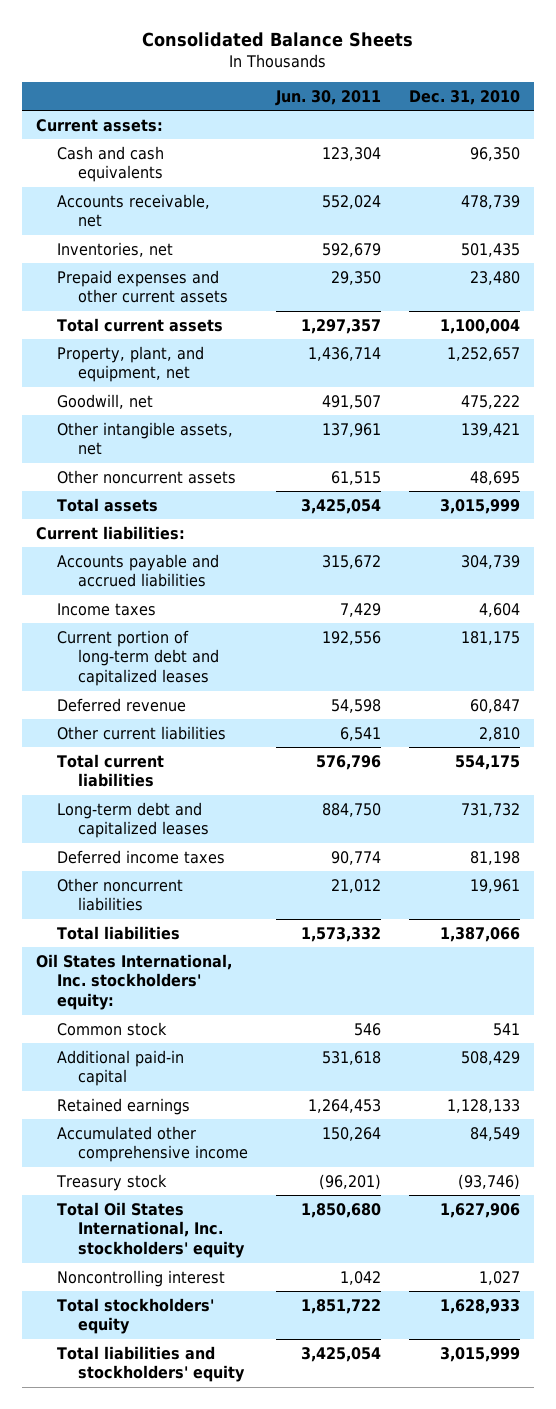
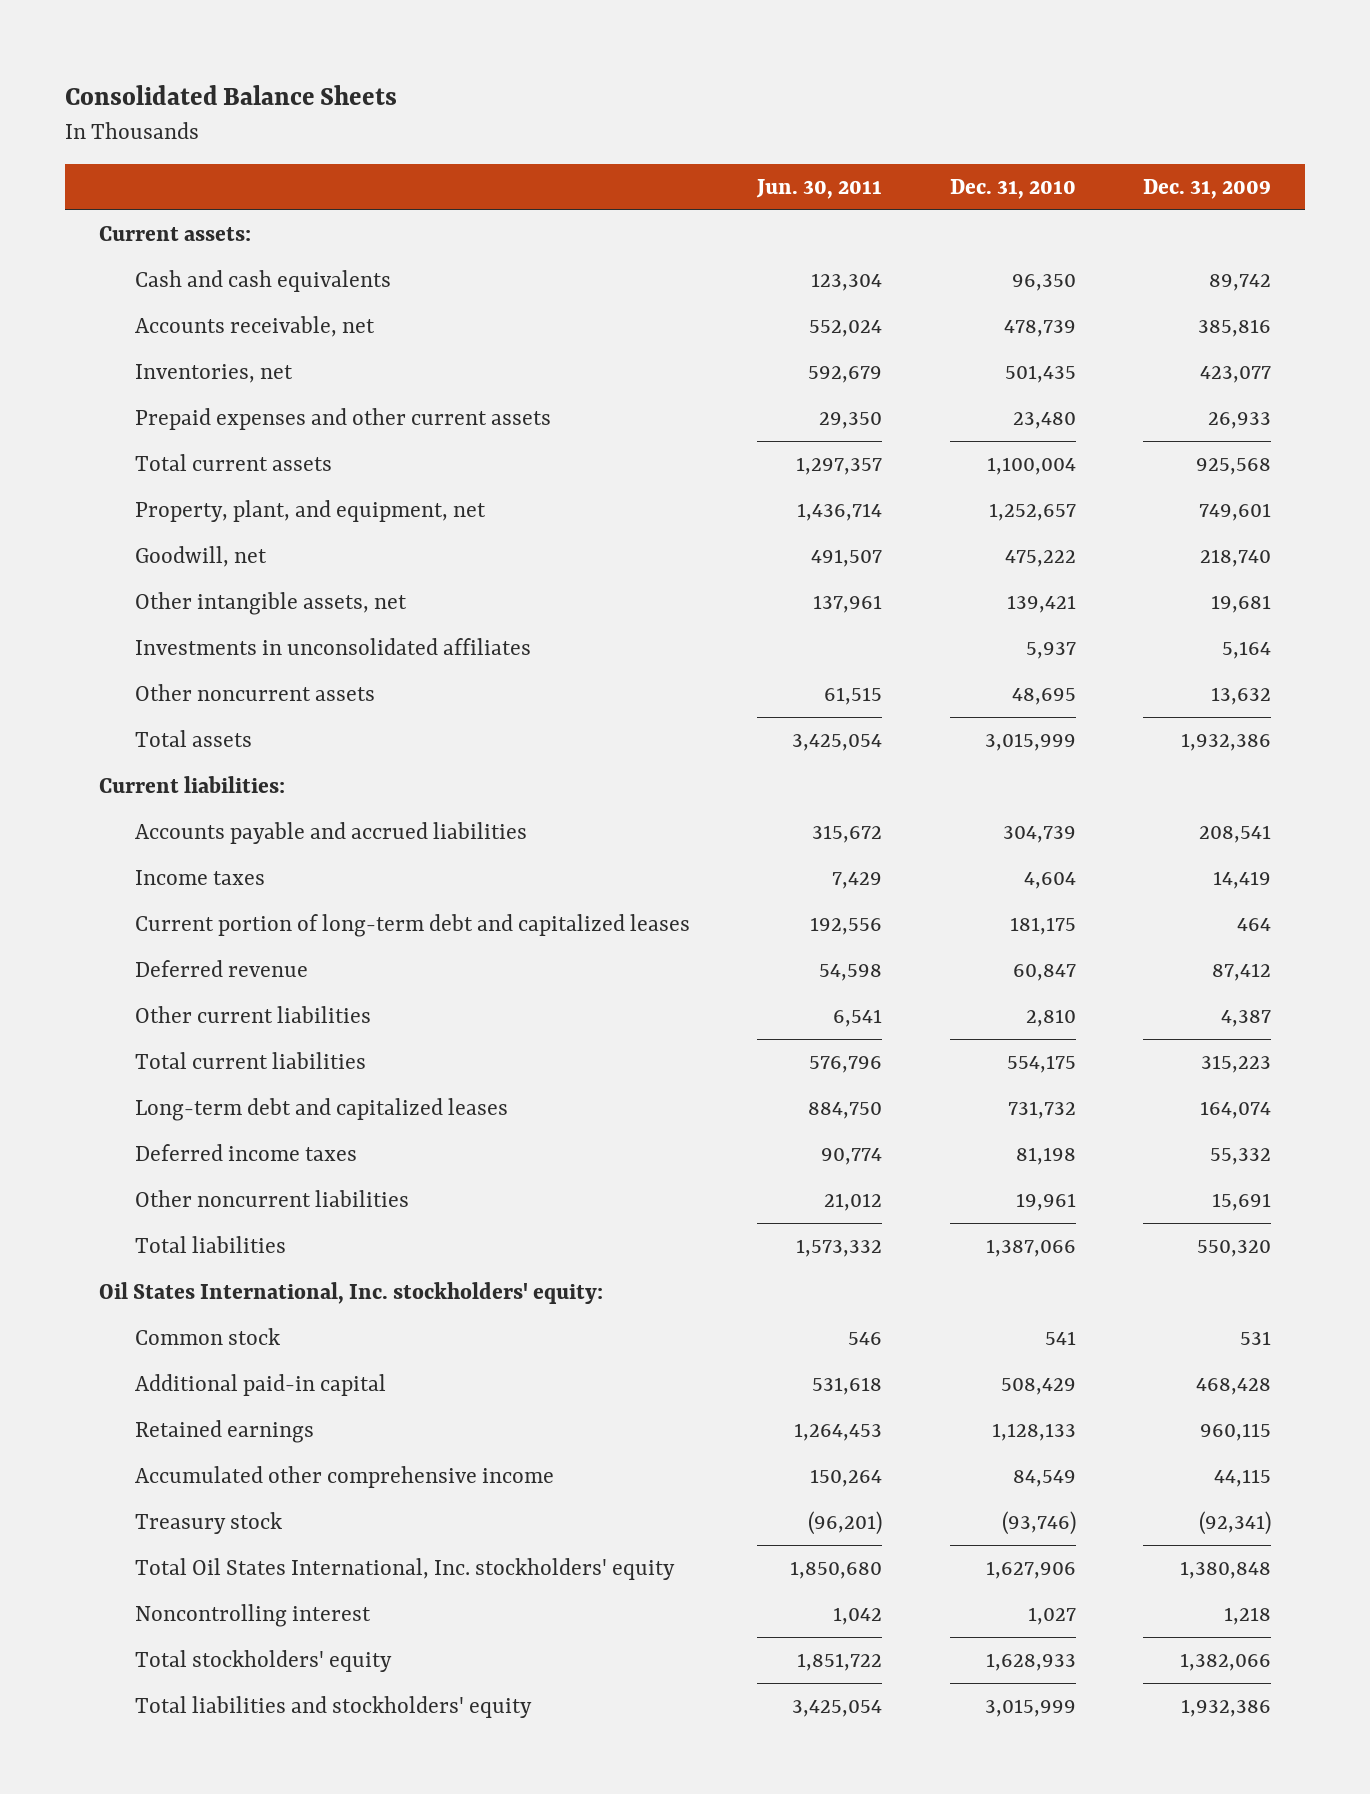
- | Jun. 30, 2011 | Dec. 31, 2010
+ | Jun. 30, 2011 | Dec. 31, 2010 | Dec. 31, 2009
+ Investments in unconsolidated affiliates | | 5,937 | 5,164

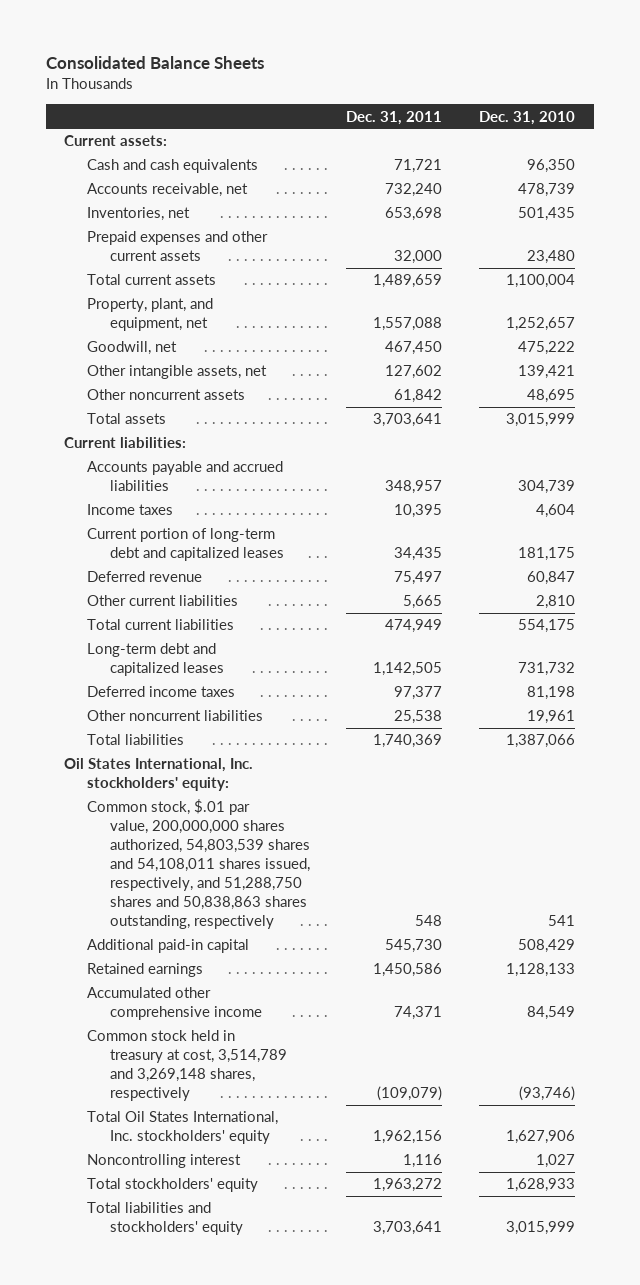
- | Jun. 30, 2011 | Dec. 31, 2010 | Dec. 31, 2009
+ | Dec. 31, 2011 | Dec. 31, 2010
- Investments in unconsolidated affiliates | | 5,937 | 5,164
- Common stock | 546 | 541 | 531
+ Common stock, $.01 par value, 200,000,000 shares authorized, 54,803,539 shares and 54,108,011 shares issued, respectively, and 51,288,750 shares and 50,838,863 shares outstanding, respectively | 548 | 541
- Treasury stock | (96,201) | (93,746) | (92,341)
+ Common stock held in treasury at cost, 3,514,789 and 3,269,148 shares, respectively | (109,079) | (93,746)

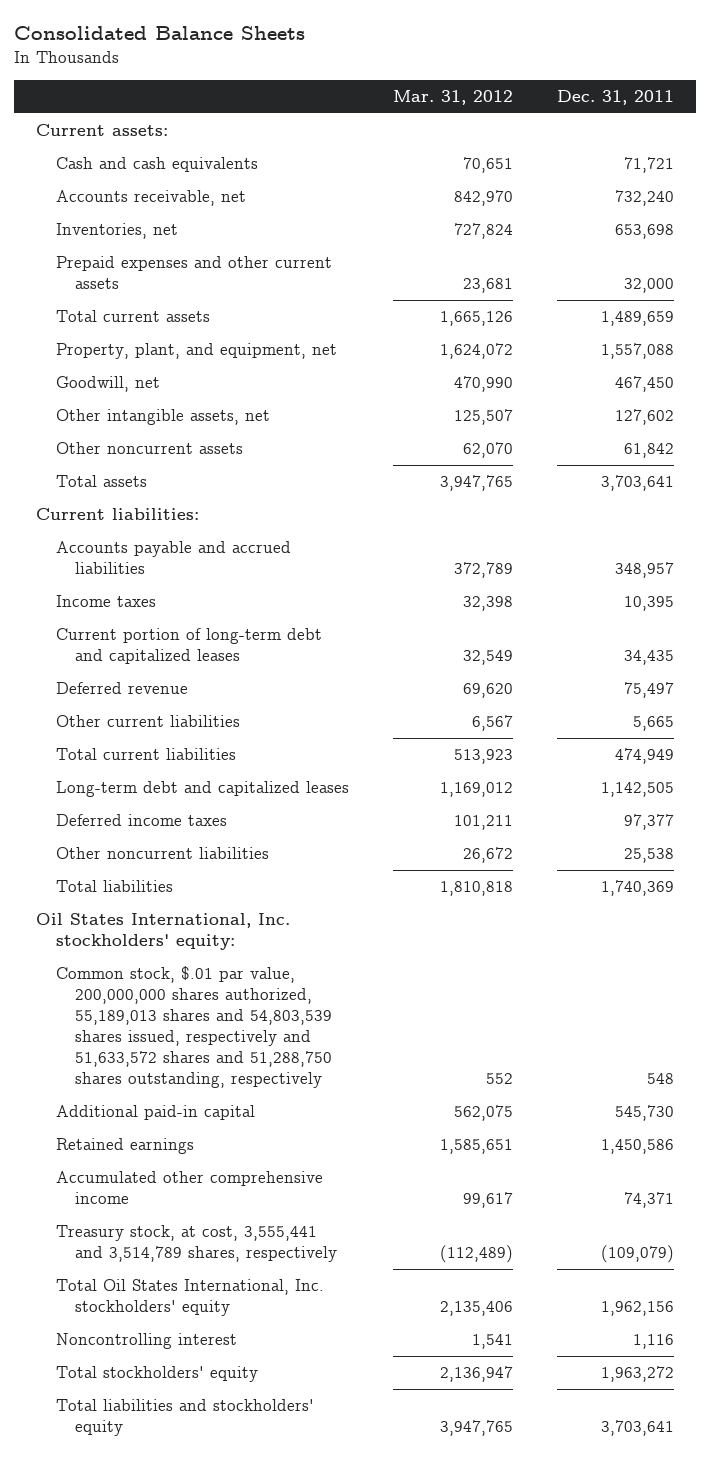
- | Dec. 31, 2011 | Dec. 31, 2010
+ | Mar. 31, 2012 | Dec. 31, 2011
- Common stock, $.01 par value, 200,000,000 shares authorized, 54,803,539 shares and 54,108,011 shares issued, respectively, and 51,288,750 shares and 50,838,863 shares outstanding, respectively | 548 | 541
+ Common stock, $.01 par value, 200,000,000 shares authorized, 55,189,013 shares and 54,803,539 shares issued, respectively and 51,633,572 shares and 51,288,750 shares outstanding, respectively | 552 | 548
- Common stock held in treasury at cost, 3,514,789 and 3,269,148 shares, respectively | (109,079) | (93,746)
+ Treasury stock, at cost, 3,555,441 and 3,514,789 shares, respectively | (112,489) | (109,079)

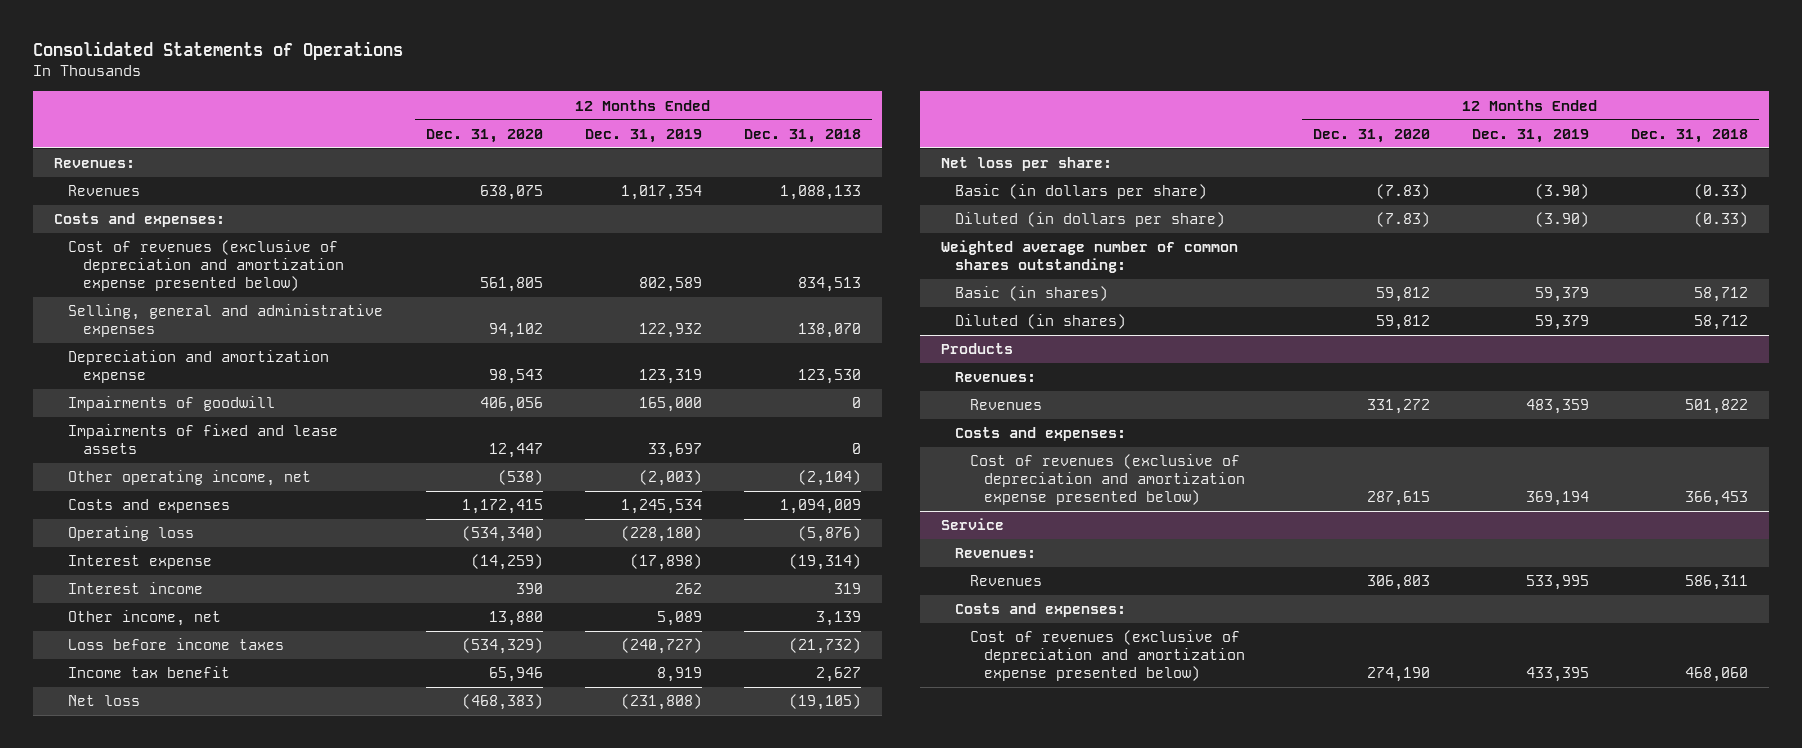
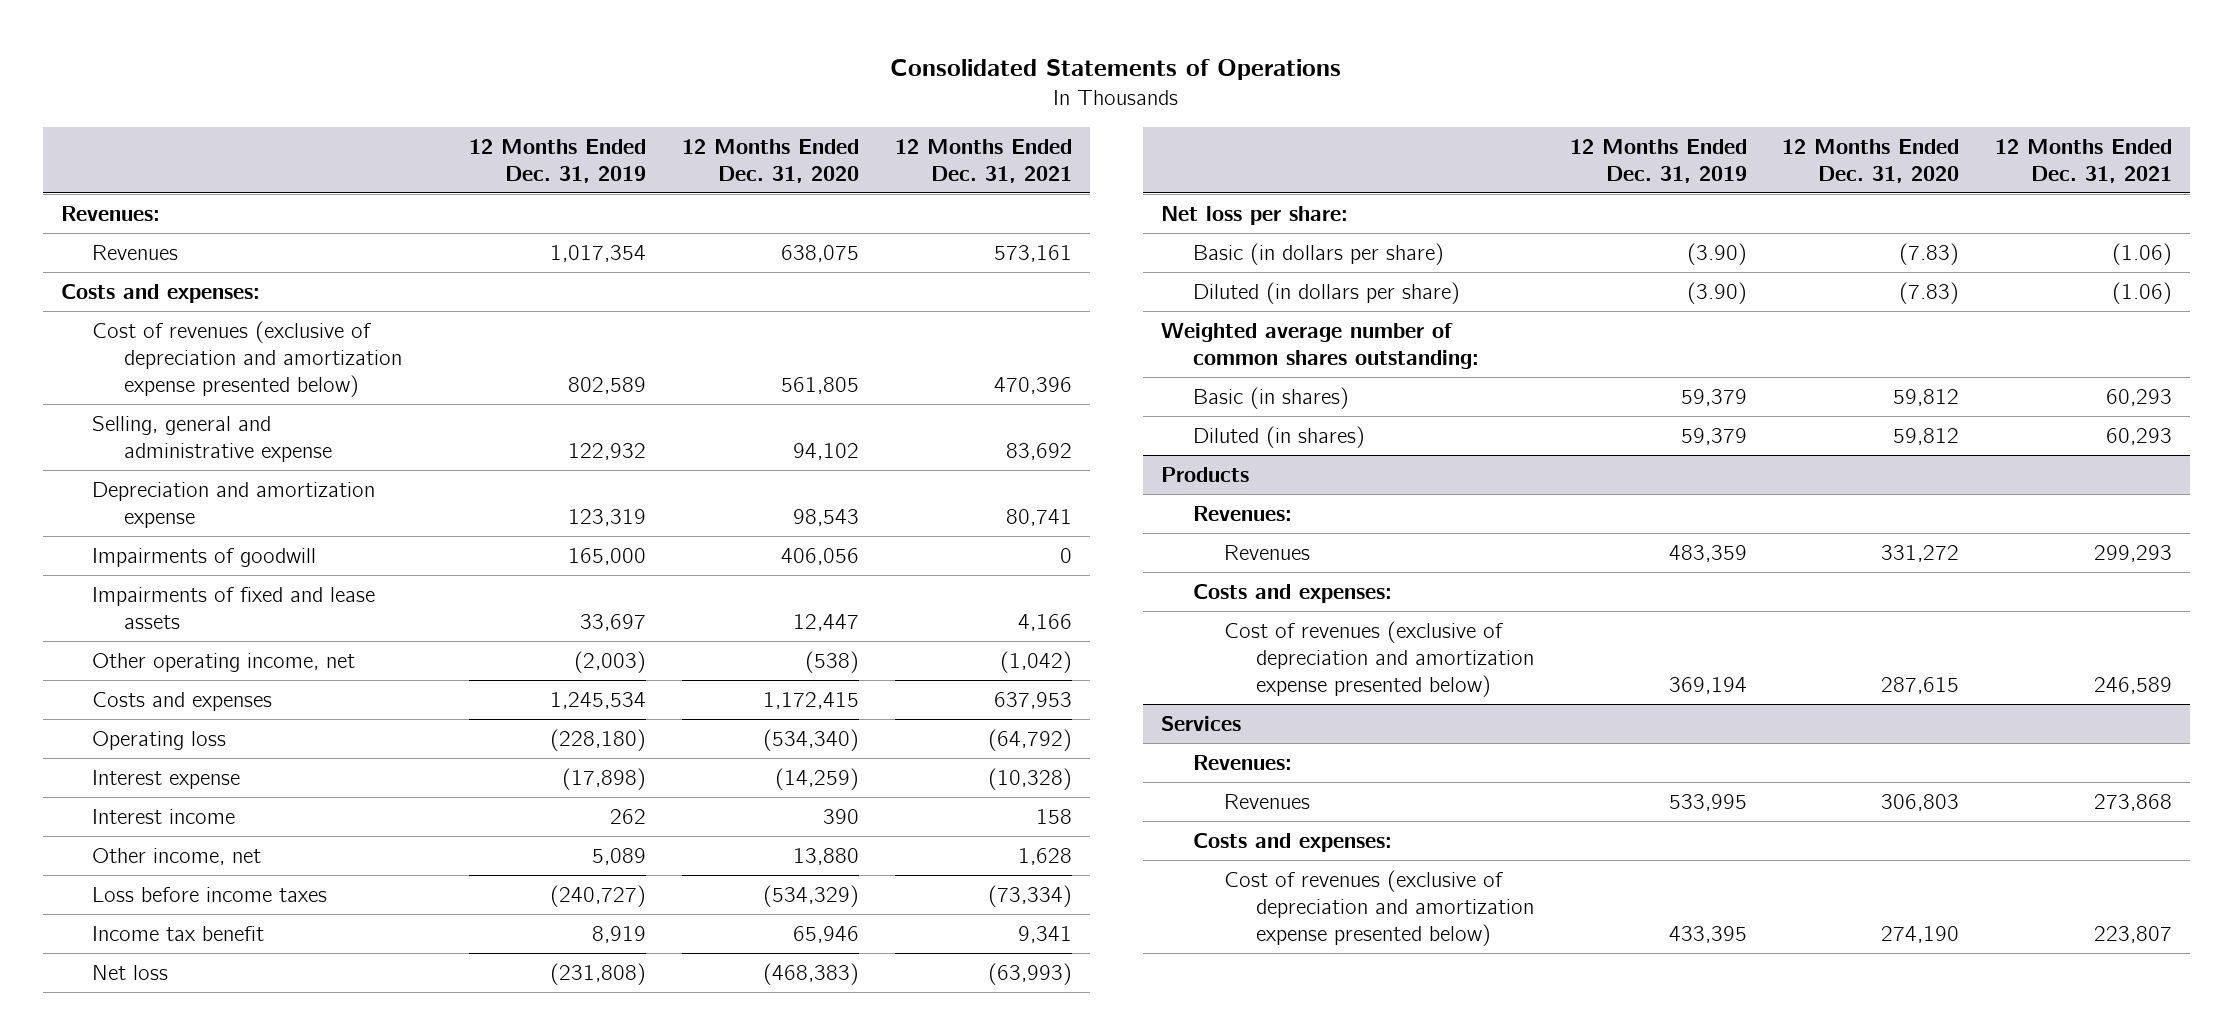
- | 12 Months Ended Dec. 31, 2020 | 12 Months Ended Dec. 31, 2019 | 12 Months Ended Dec. 31, 2018
+ | 12 Months Ended Dec. 31, 2019 | 12 Months Ended Dec. 31, 2020 | 12 Months Ended Dec. 31, 2021
- Selling, general and administrative expenses | 94,102 | 122,932 | 138,070
+ Selling, general and administrative expense | 122,932 | 94,102 | 83,692
- Service
+ Services

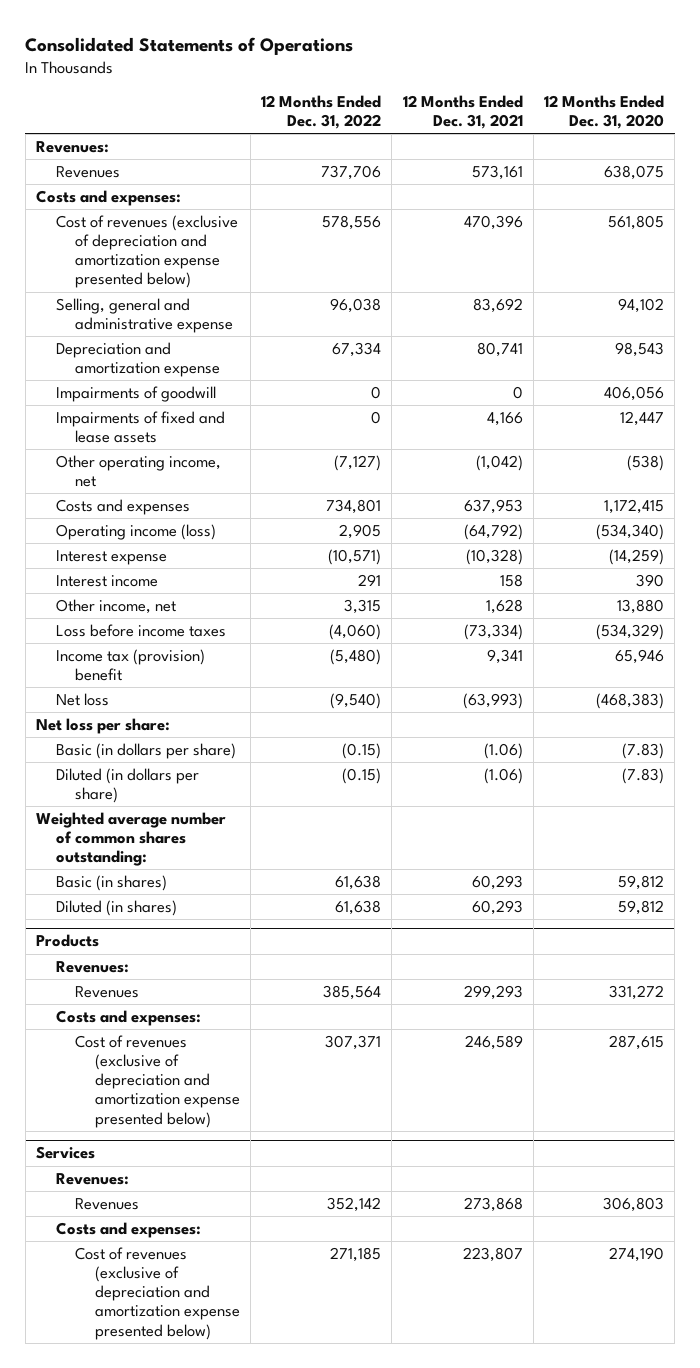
- | 12 Months Ended Dec. 31, 2019 | 12 Months Ended Dec. 31, 2020 | 12 Months Ended Dec. 31, 2021
+ | 12 Months Ended Dec. 31, 2022 | 12 Months Ended Dec. 31, 2021 | 12 Months Ended Dec. 31, 2020
- Operating loss | (228,180) | (534,340) | (64,792)
+ Operating income (loss) | 2,905 | (64,792) | (534,340)
- Income tax benefit | 8,919 | 65,946 | 9,341
+ Income tax (provision) benefit | (5,480) | 9,341 | 65,946

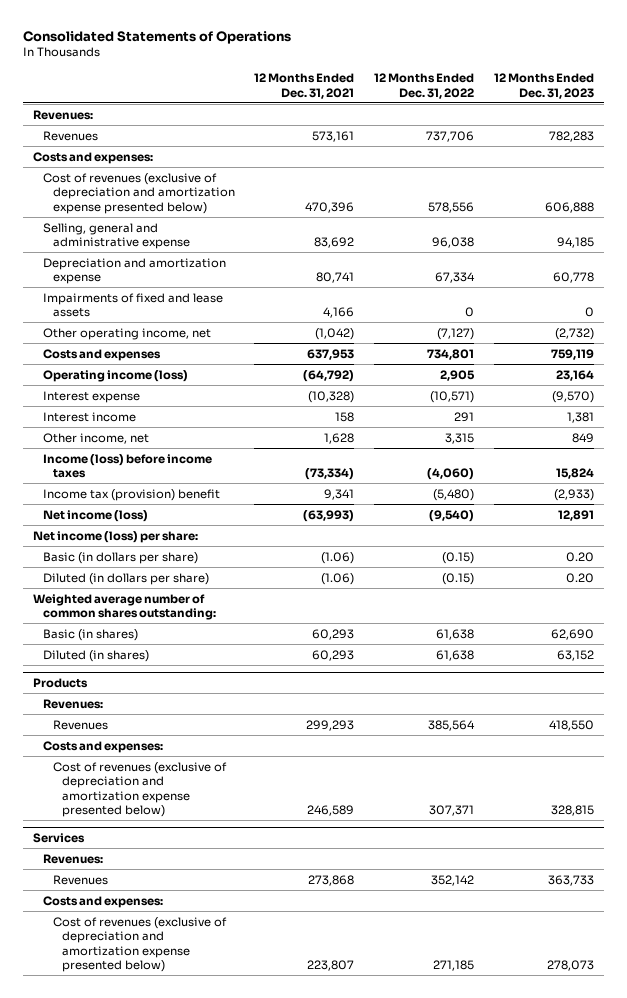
- | 12 Months Ended Dec. 31, 2022 | 12 Months Ended Dec. 31, 2021 | 12 Months Ended Dec. 31, 2020
+ | 12 Months Ended Dec. 31, 2021 | 12 Months Ended Dec. 31, 2022 | 12 Months Ended Dec. 31, 2023
- Impairments of goodwill | 0 | 0 | 406,056
- Loss before income taxes | (4,060) | (73,334) | (534,329)
+ Income (loss) before income taxes | (73,334) | (4,060) | 15,824
- Net loss | (9,540) | (63,993) | (468,383)
- Net loss per share:
+ Net income (loss) | (63,993) | (9,540) | 12,891
+ Net income (loss) per share:

